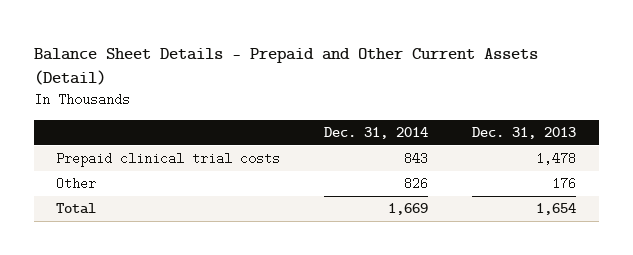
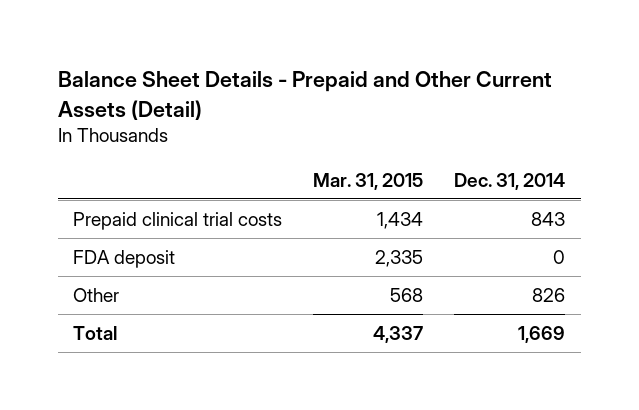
- | Dec. 31, 2014 | Dec. 31, 2013
+ | Mar. 31, 2015 | Dec. 31, 2014
+ FDA deposit | 2,335 | 0

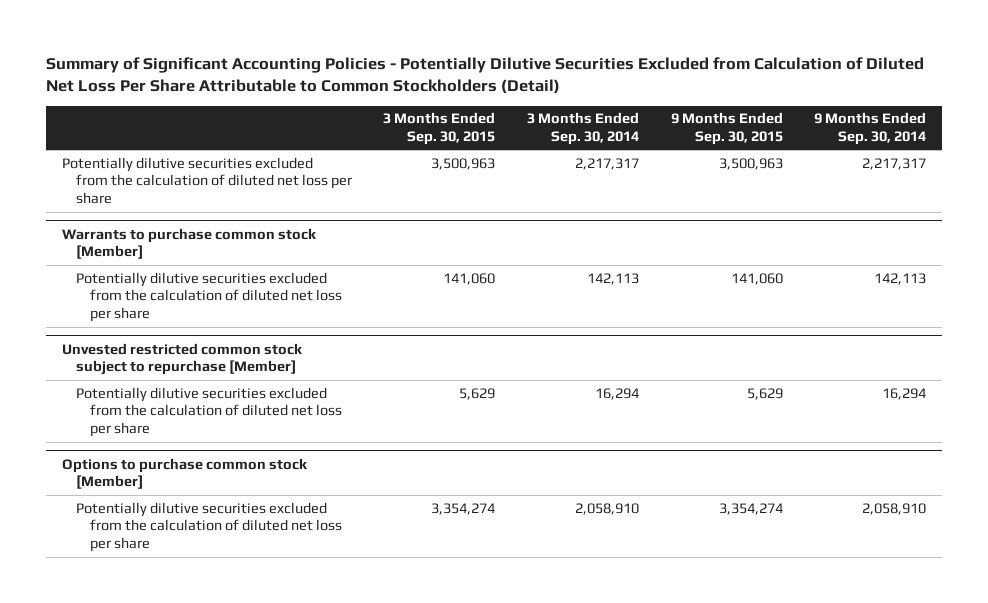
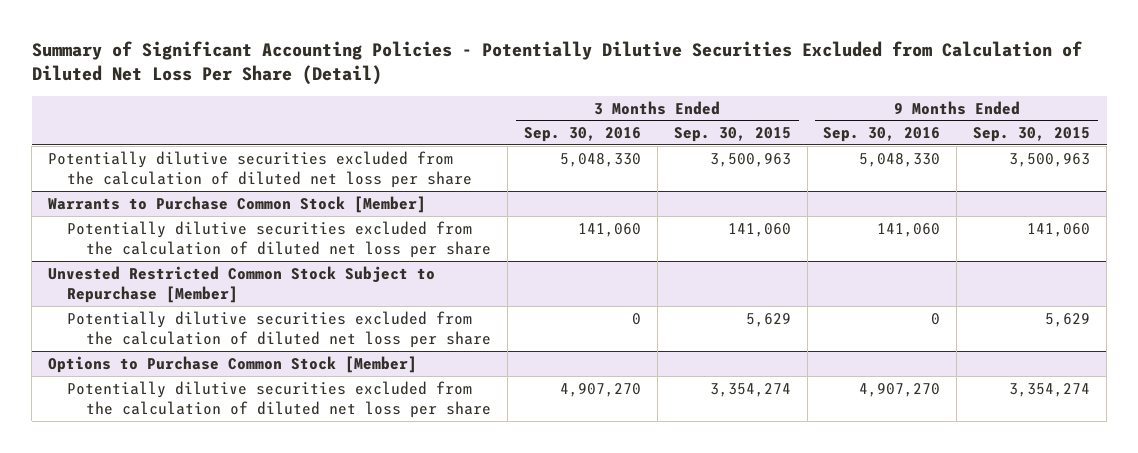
- Summary of Significant Accounting Policies - Potentially Dilutive Securities Excluded from Calculation of Diluted Net Loss Per Share Attributable to Common Stockholders (Detail)
+ Summary of Significant Accounting Policies - Potentially Dilutive Securities Excluded from Calculation of Diluted Net Loss Per Share (Detail)
- | 3 Months Ended Sep. 30, 2015 | 3 Months Ended Sep. 30, 2014 | 9 Months Ended Sep. 30, 2015 | 9 Months Ended Sep. 30, 2014
+ | 3 Months Ended Sep. 30, 2016 | 3 Months Ended Sep. 30, 2015 | 9 Months Ended Sep. 30, 2016 | 9 Months Ended Sep. 30, 2015
- Warrants to purchase common stock [Member]
+ Warrants to Purchase Common Stock [Member]
- Unvested restricted common stock subject to repurchase [Member]
+ Unvested Restricted Common Stock Subject to Repurchase [Member]
- Options to purchase common stock [Member]
+ Options to Purchase Common Stock [Member]

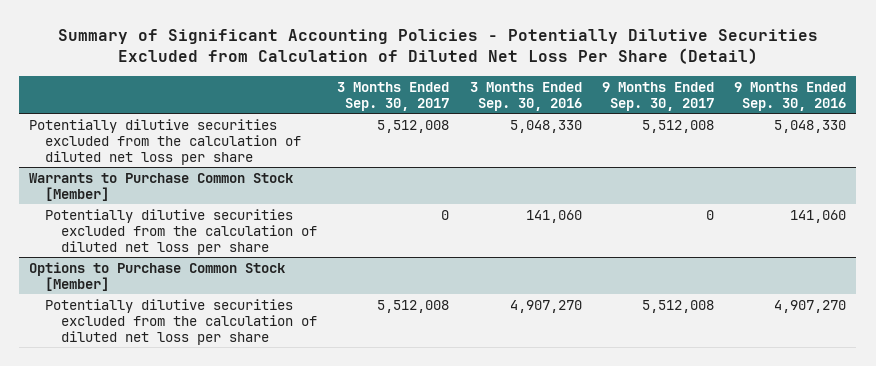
- | 3 Months Ended Sep. 30, 2016 | 3 Months Ended Sep. 30, 2015 | 9 Months Ended Sep. 30, 2016 | 9 Months Ended Sep. 30, 2015
+ | 3 Months Ended Sep. 30, 2017 | 3 Months Ended Sep. 30, 2016 | 9 Months Ended Sep. 30, 2017 | 9 Months Ended Sep. 30, 2016
- Unvested Restricted Common Stock Subject to Repurchase [Member]
- Potentially dilutive securities excluded from the calculation of diluted net loss per share | 0 | 5,629 | 0 | 5,629

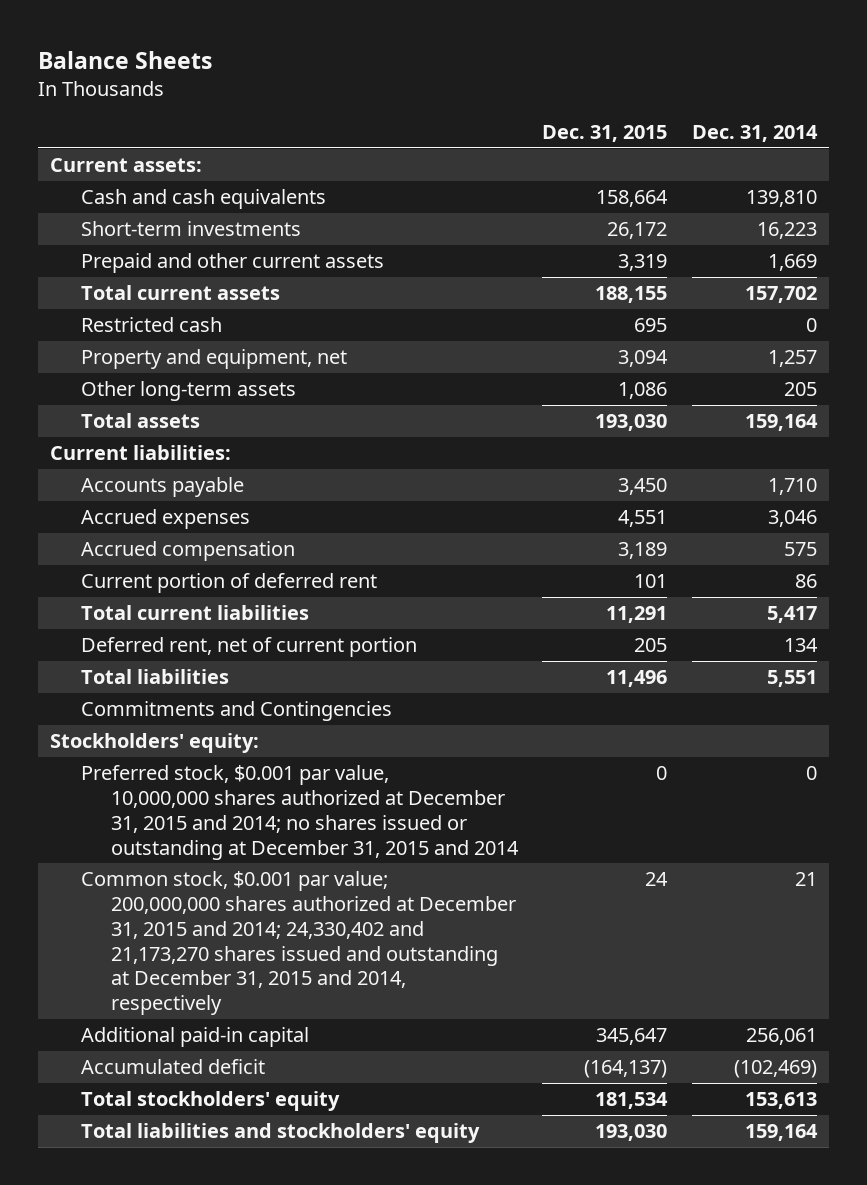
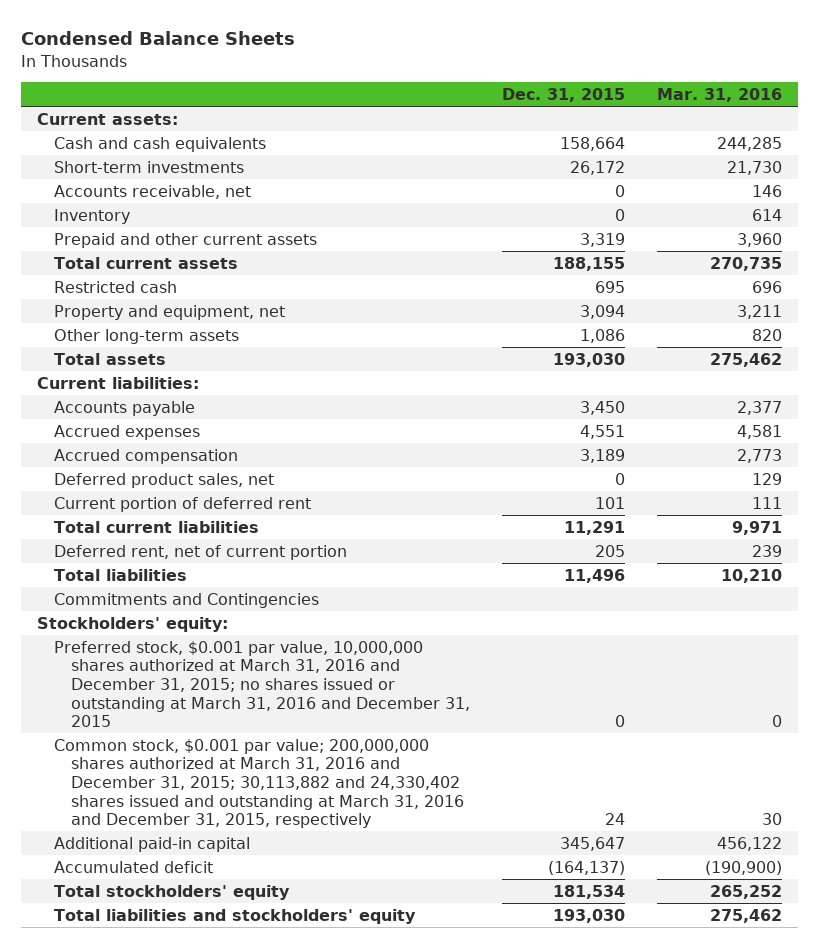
- Balance Sheets
+ Condensed Balance Sheets
- | Dec. 31, 2015 | Dec. 31, 2014
+ | Dec. 31, 2015 | Mar. 31, 2016
+ Accounts receivable, net | 0 | 146
+ Inventory | 0 | 614
+ Deferred product sales, net | 0 | 129
- Preferred stock, $0.001 par value, 10,000,000 shares authorized at December 31, 2015 and 2014; no shares issued or outstanding at December 31, 2015 and 2014 | 0 | 0
- Common stock, $0.001 par value; 200,000,000 shares authorized at December 31, 2015 and 2014; 24,330,402 and 21,173,270 shares issued and outstanding at December 31, 2015 and 2014, respectively | 24 | 21
+ Preferred stock, $0.001 par value, 10,000,000 shares authorized at March 31, 2016 and December 31, 2015; no shares issued or outstanding at March 31, 2016 and December 31, 2015 | 0 | 0
+ Common stock, $0.001 par value; 200,000,000 shares authorized at March 31, 2016 and December 31, 2015; 30,113,882 and 24,330,402 shares issued and outstanding at March 31, 2016 and December 31, 2015, respectively | 24 | 30

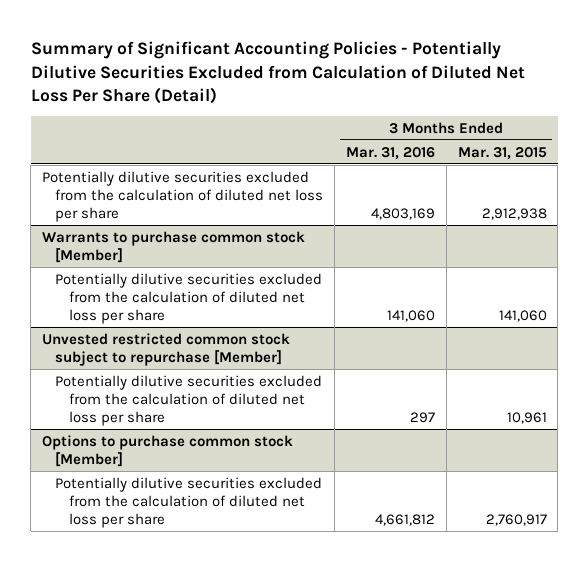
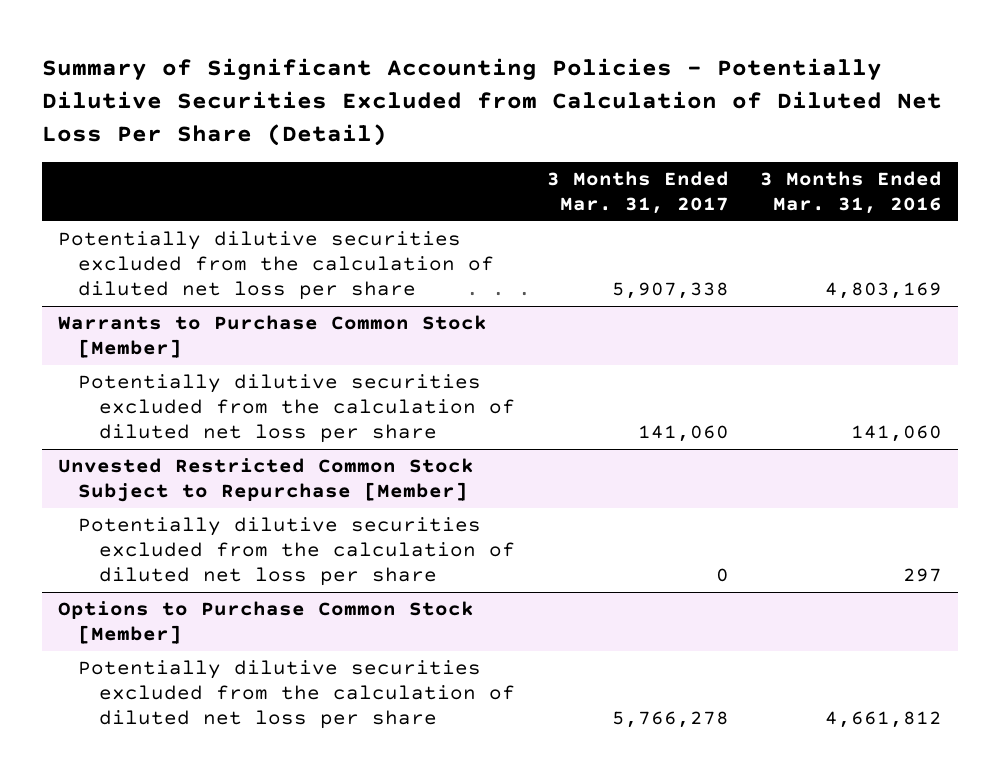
- | 3 Months Ended Mar. 31, 2016 | 3 Months Ended Mar. 31, 2015
+ | 3 Months Ended Mar. 31, 2017 | 3 Months Ended Mar. 31, 2016
- Warrants to purchase common stock [Member]
+ Warrants to Purchase Common Stock [Member]
- Unvested restricted common stock subject to repurchase [Member]
+ Unvested Restricted Common Stock Subject to Repurchase [Member]
- Options to purchase common stock [Member]
+ Options to Purchase Common Stock [Member]

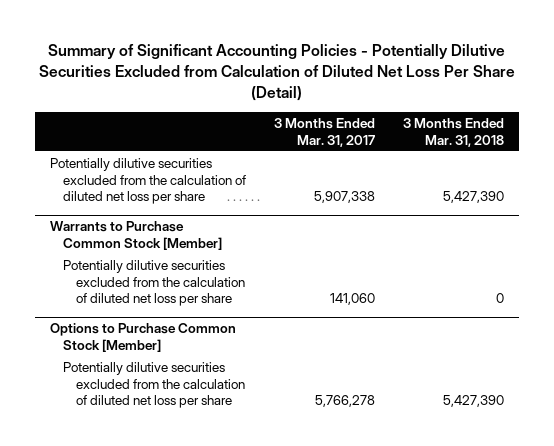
- | 3 Months Ended Mar. 31, 2017 | 3 Months Ended Mar. 31, 2016
+ | 3 Months Ended Mar. 31, 2017 | 3 Months Ended Mar. 31, 2018
- Unvested Restricted Common Stock Subject to Repurchase [Member]
- Potentially dilutive securities excluded from the calculation of diluted net loss per share | 0 | 297

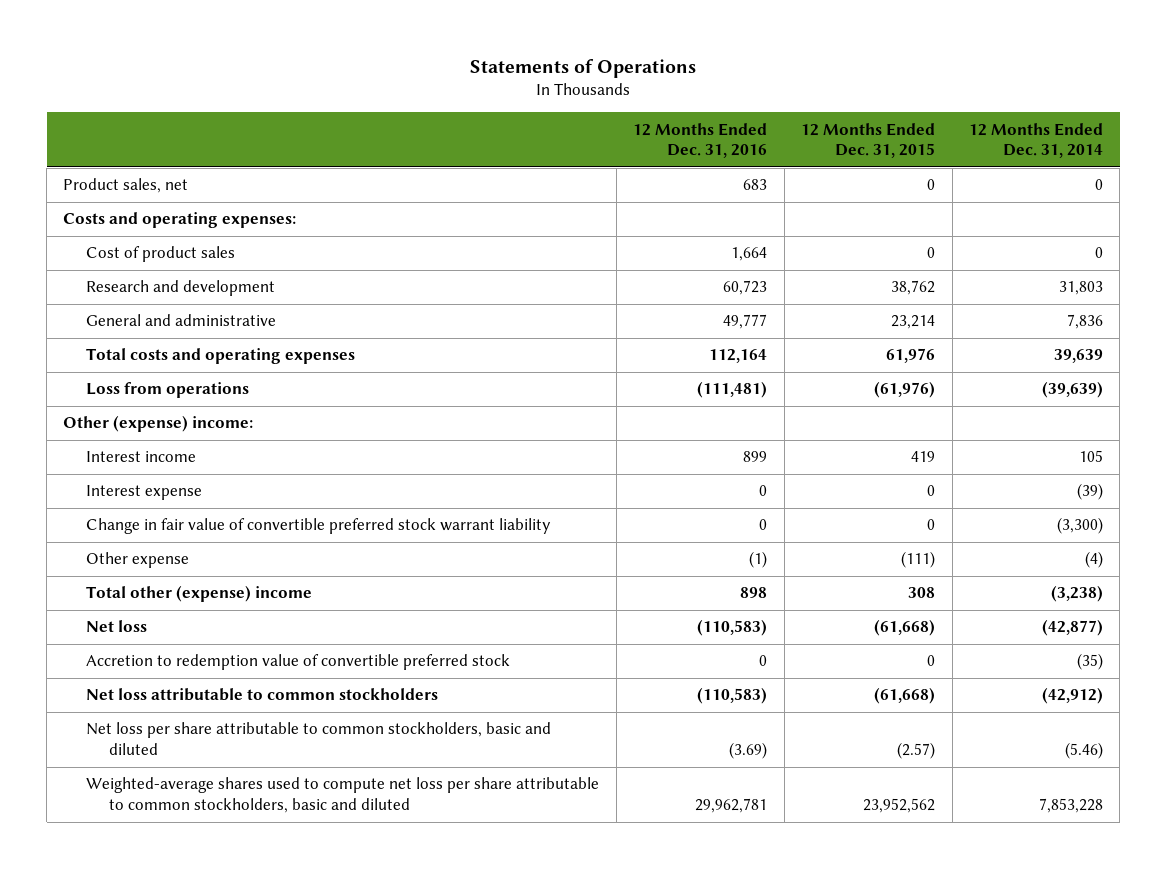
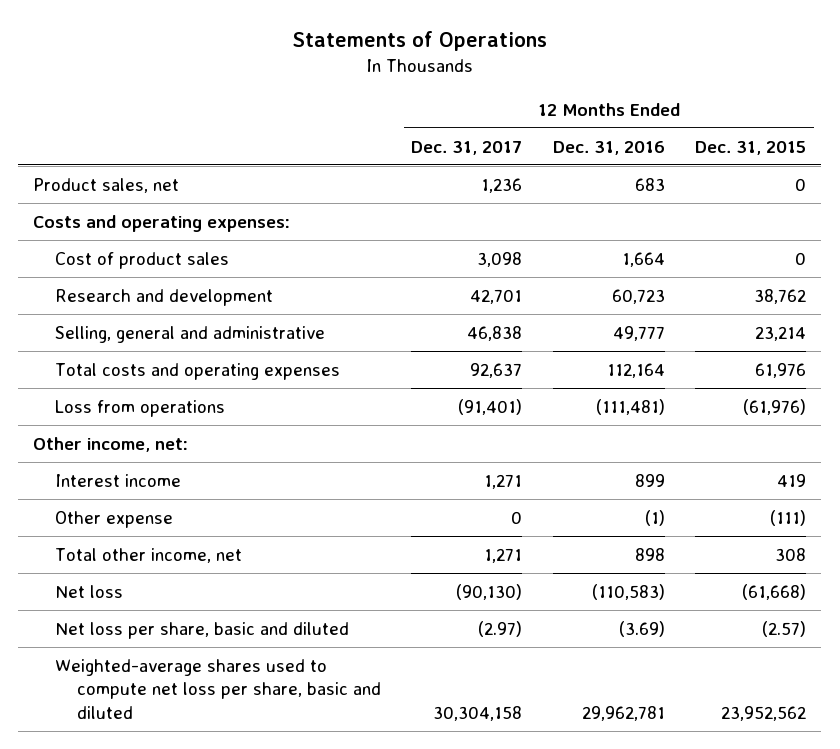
- | 12 Months Ended Dec. 31, 2016 | 12 Months Ended Dec. 31, 2015 | 12 Months Ended Dec. 31, 2014
+ | 12 Months Ended Dec. 31, 2017 | 12 Months Ended Dec. 31, 2016 | 12 Months Ended Dec. 31, 2015
- General and administrative | 49,777 | 23,214 | 7,836
+ Selling, general and administrative | 46,838 | 49,777 | 23,214
- Other (expense) income:
+ Other income, net:
- Interest expense | 0 | 0 | (39)
- Change in fair value of convertible preferred stock warrant liability | 0 | 0 | (3,300)
- Total other (expense) income | 898 | 308 | (3,238)
+ Total other income, net | 1,271 | 898 | 308
- Accretion to redemption value of convertible preferred stock | 0 | 0 | (35)
- Net loss attributable to common stockholders | (110,583) | (61,668) | (42,912)
- Net loss per share attributable to common stockholders, basic and diluted | (3.69) | (2.57) | (5.46)
- Weighted-average shares used to compute net loss per share attributable to common stockholders, basic and diluted | 29,962,781 | 23,952,562 | 7,853,228
+ Net loss per share, basic and diluted | (2.97) | (3.69) | (2.57)
+ Weighted-average shares used to compute net loss per share, basic and diluted | 30,304,158 | 29,962,781 | 23,952,562

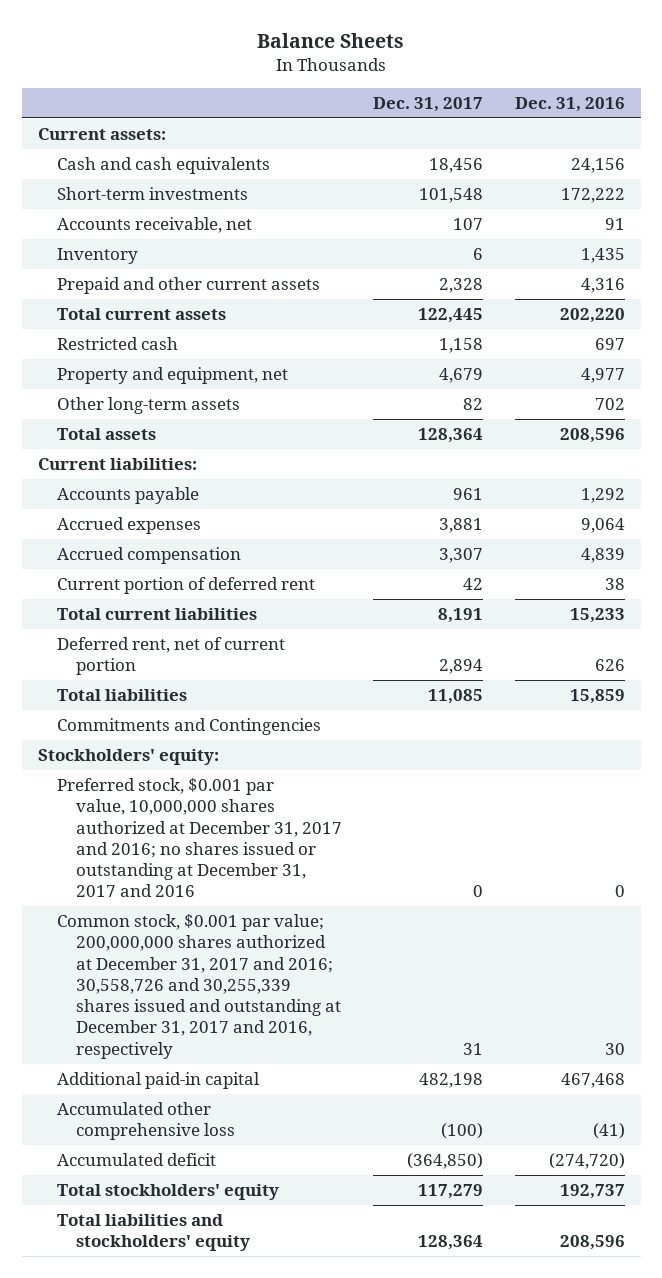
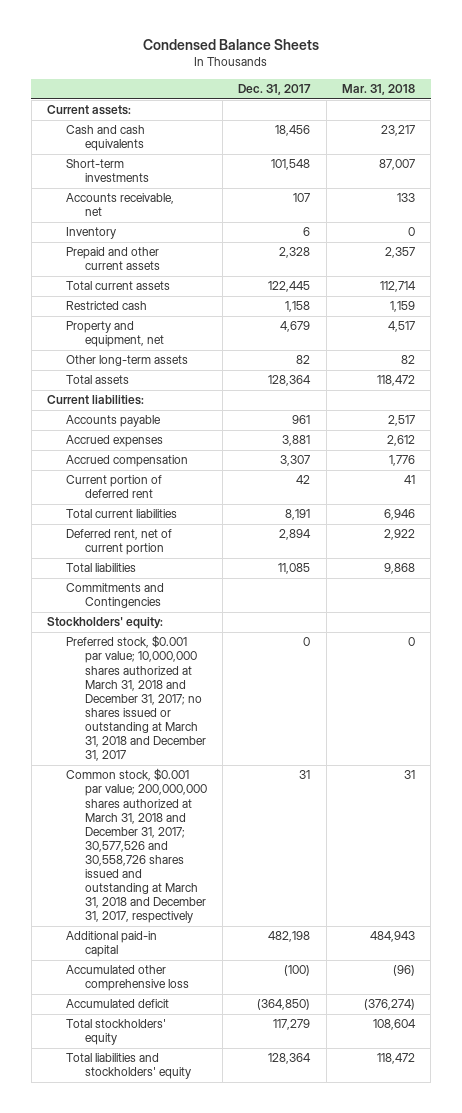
- Balance Sheets
+ Condensed Balance Sheets
- | Dec. 31, 2017 | Dec. 31, 2016
+ | Dec. 31, 2017 | Mar. 31, 2018
- Preferred stock, $0.001 par value, 10,000,000 shares authorized at December 31, 2017 and 2016; no shares issued or outstanding at December 31, 2017 and 2016 | 0 | 0
- Common stock, $0.001 par value; 200,000,000 shares authorized at December 31, 2017 and 2016; 30,558,726 and 30,255,339 shares issued and outstanding at December 31, 2017 and 2016, respectively | 31 | 30
+ Preferred stock, $0.001 par value; 10,000,000 shares authorized at March 31, 2018 and December 31, 2017; no shares issued or outstanding at March 31, 2018 and December 31, 2017 | 0 | 0
+ Common stock, $0.001 par value; 200,000,000 shares authorized at March 31, 2018 and December 31, 2017; 30,577,526 and 30,558,726 shares issued and outstanding at March 31, 2018 and December 31, 2017, respectively | 31 | 31

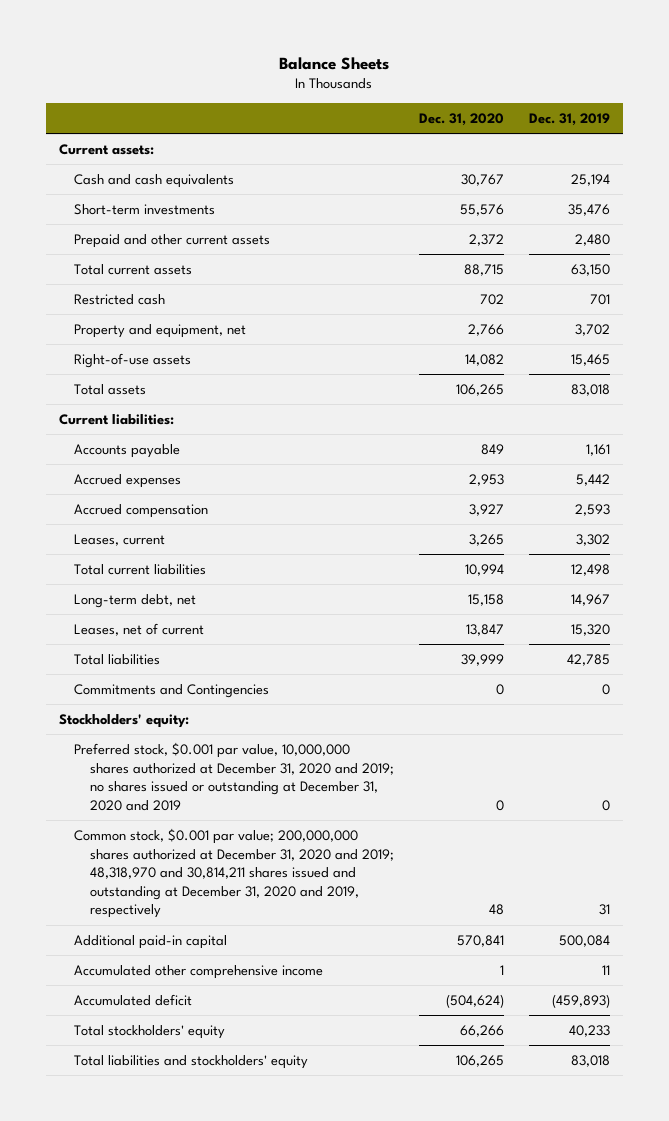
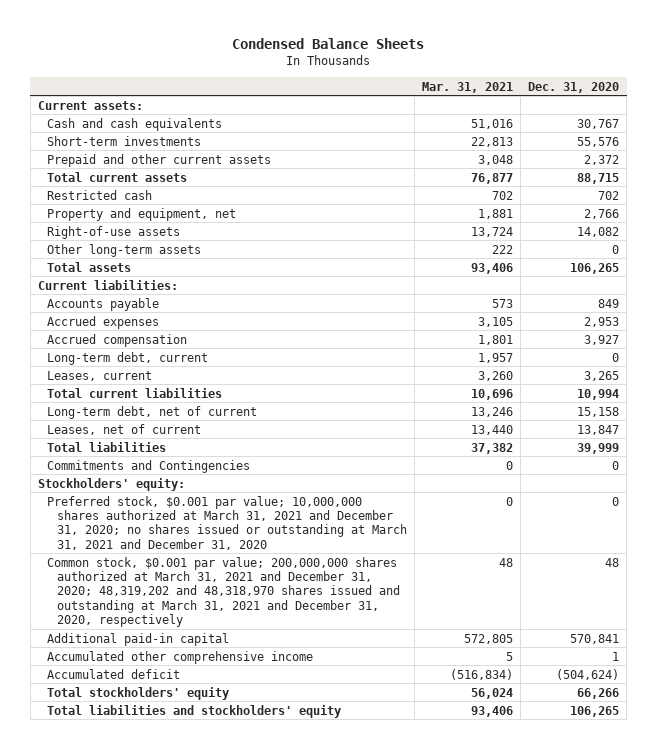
- Balance Sheets
+ Condensed Balance Sheets
- | Dec. 31, 2020 | Dec. 31, 2019
+ | Mar. 31, 2021 | Dec. 31, 2020
+ Other long-term assets | 222 | 0
+ Long-term debt, current | 1,957 | 0
- Long-term debt, net | 15,158 | 14,967
+ Long-term debt, net of current | 13,246 | 15,158
- Preferred stock, $0.001 par value, 10,000,000 shares authorized at December 31, 2020 and 2019; no shares issued or outstanding at December 31, 2020 and 2019 | 0 | 0
- Common stock, $0.001 par value; 200,000,000 shares authorized at December 31, 2020 and 2019; 48,318,970 and 30,814,211 shares issued and outstanding at December 31, 2020 and 2019, respectively | 48 | 31
+ Preferred stock, $0.001 par value; 10,000,000 shares authorized at March 31, 2021 and December 31, 2020; no shares issued or outstanding at March 31, 2021 and December 31, 2020 | 0 | 0
+ Common stock, $0.001 par value; 200,000,000 shares authorized at March 31, 2021 and December 31, 2020; 48,319,202 and 48,318,970 shares issued and outstanding at March 31, 2021 and December 31, 2020, respectively | 48 | 48

